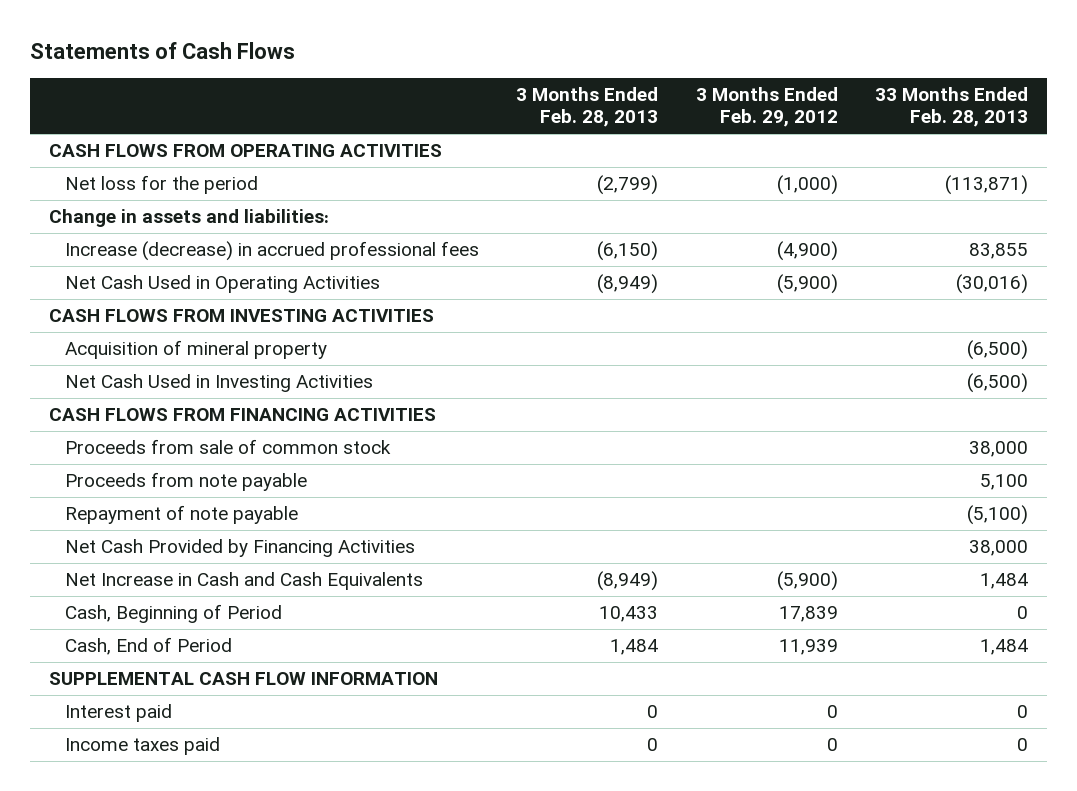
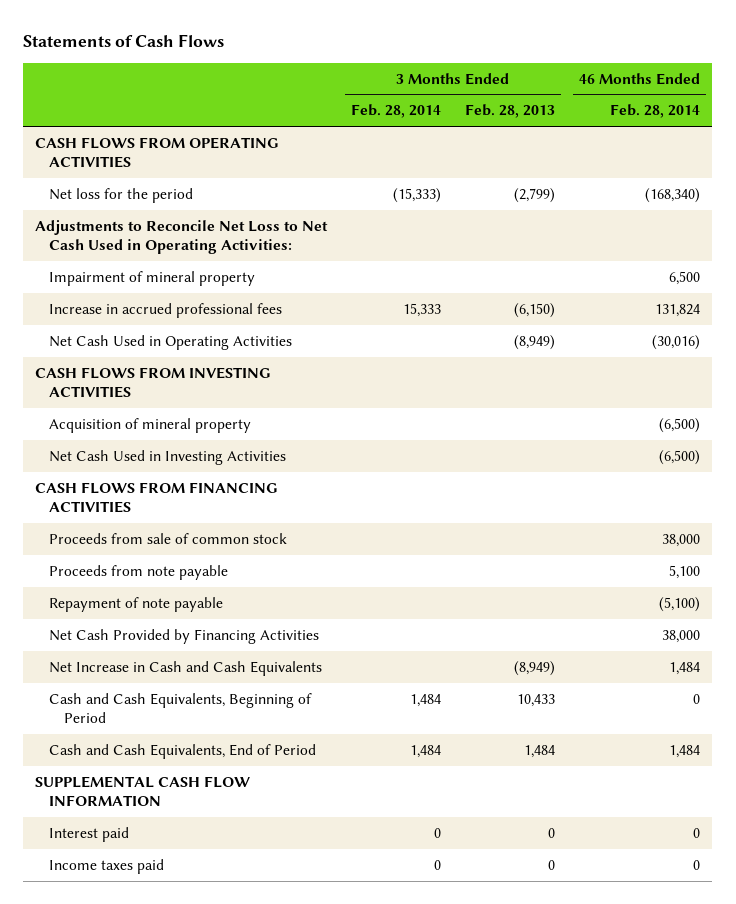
- | 3 Months Ended Feb. 28, 2013 | 3 Months Ended Feb. 29, 2012 | 33 Months Ended Feb. 28, 2013
+ | 3 Months Ended Feb. 28, 2014 | 3 Months Ended Feb. 28, 2013 | 46 Months Ended Feb. 28, 2014
- Change in assets and liabilities:
- Increase (decrease) in accrued professional fees | (6,150) | (4,900) | 83,855
+ Adjustments to Reconcile Net Loss to Net Cash Used in Operating Activities:
+ Impairment of mineral property | | | 6,500
+ Increase in accrued professional fees | 15,333 | (6,150) | 131,824
- Cash, Beginning of Period | 10,433 | 17,839 | 0
- Cash, End of Period | 1,484 | 11,939 | 1,484
+ Cash and Cash Equivalents, Beginning of Period | 1,484 | 10,433 | 0
+ Cash and Cash Equivalents, End of Period | 1,484 | 1,484 | 1,484

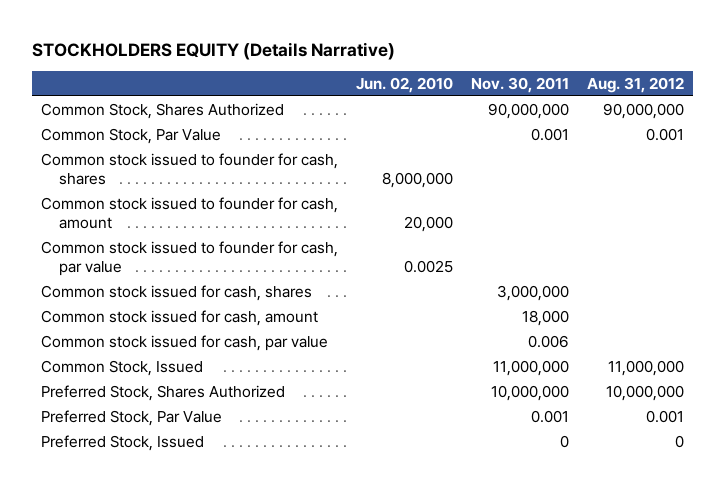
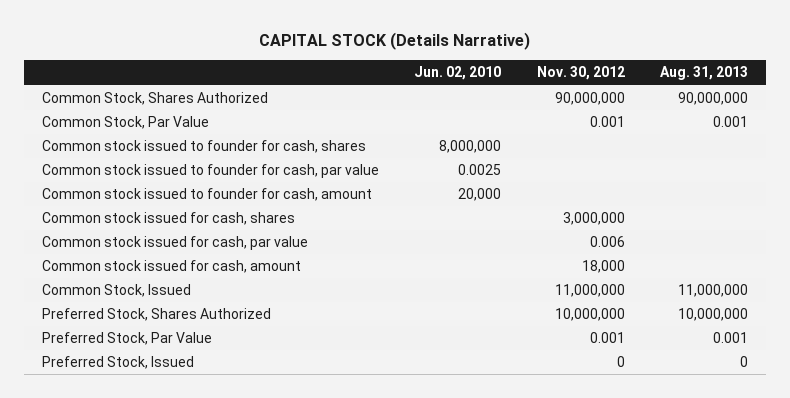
- STOCKHOLDERS EQUITY (Details Narrative)
+ CAPITAL STOCK (Details Narrative)
- | Jun. 02, 2010 | Nov. 30, 2011 | Aug. 31, 2012
+ | Jun. 02, 2010 | Nov. 30, 2012 | Aug. 31, 2013
moved down: Common stock issued to founder for cash, amount | 20,000 | |
moved down: Common stock issued for cash, amount | | 18,000 |

